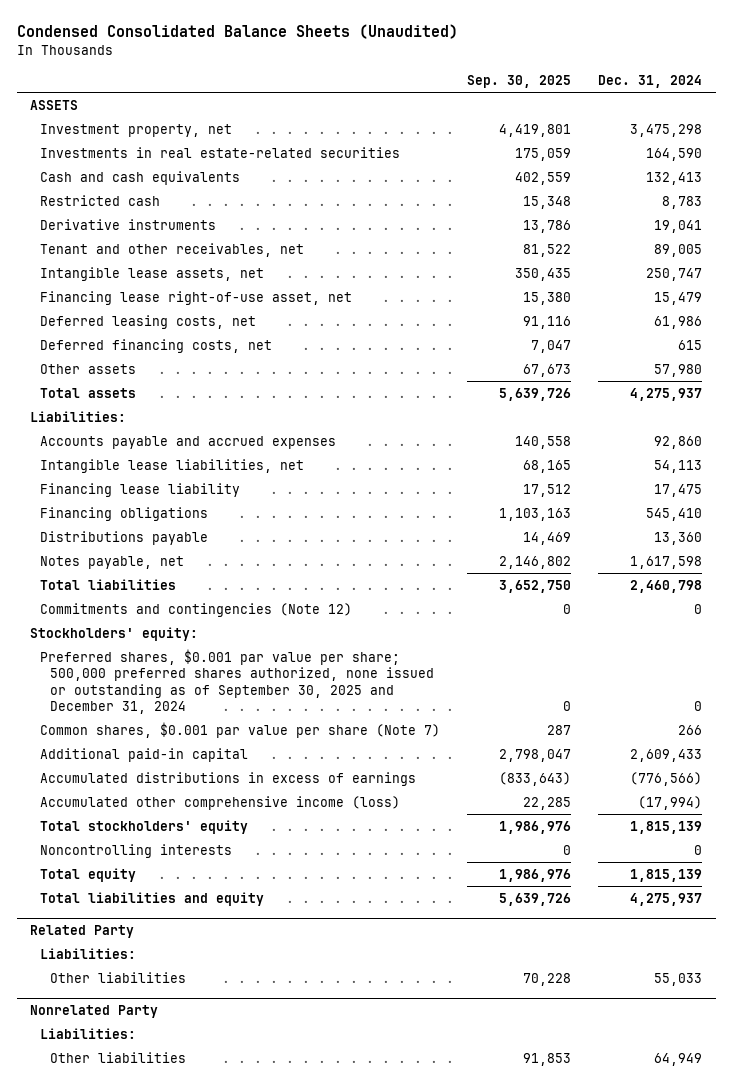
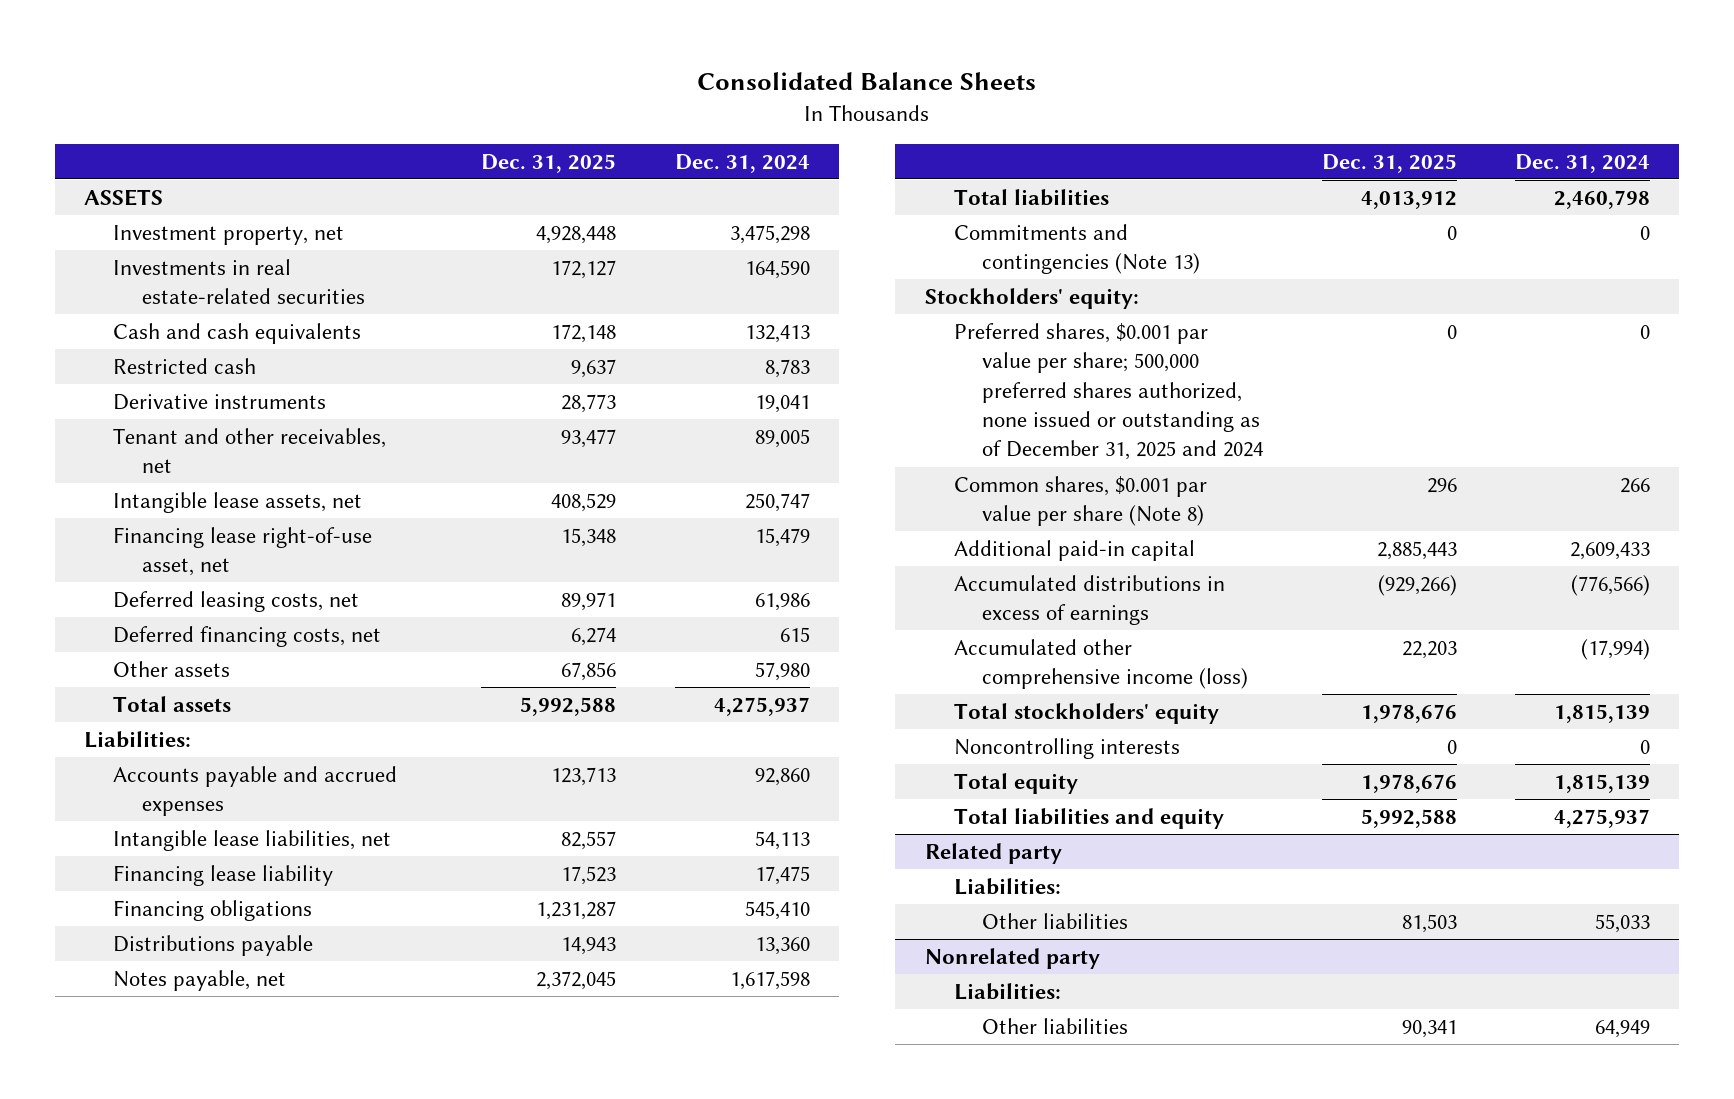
- Condensed Consolidated Balance Sheets (Unaudited)
+ Consolidated Balance Sheets
- | Sep. 30, 2025 | Dec. 31, 2024
+ | Dec. 31, 2025 | Dec. 31, 2024
- Commitments and contingencies (Note 12) | 0 | 0
+ Commitments and contingencies (Note 13) | 0 | 0
- Preferred shares, $0.001 par value per share; 500,000 preferred shares authorized, none issued or outstanding as of September 30, 2025 and December 31, 2024 | 0 | 0
- Common shares, $0.001 par value per share (Note 7) | 287 | 266
+ Preferred shares, $0.001 par value per share; 500,000 preferred shares authorized, none issued or outstanding as of December 31, 2025 and 2024 | 0 | 0
+ Common shares, $0.001 par value per share (Note 8) | 296 | 266
- Related Party
+ Related party
- Nonrelated Party
+ Nonrelated party

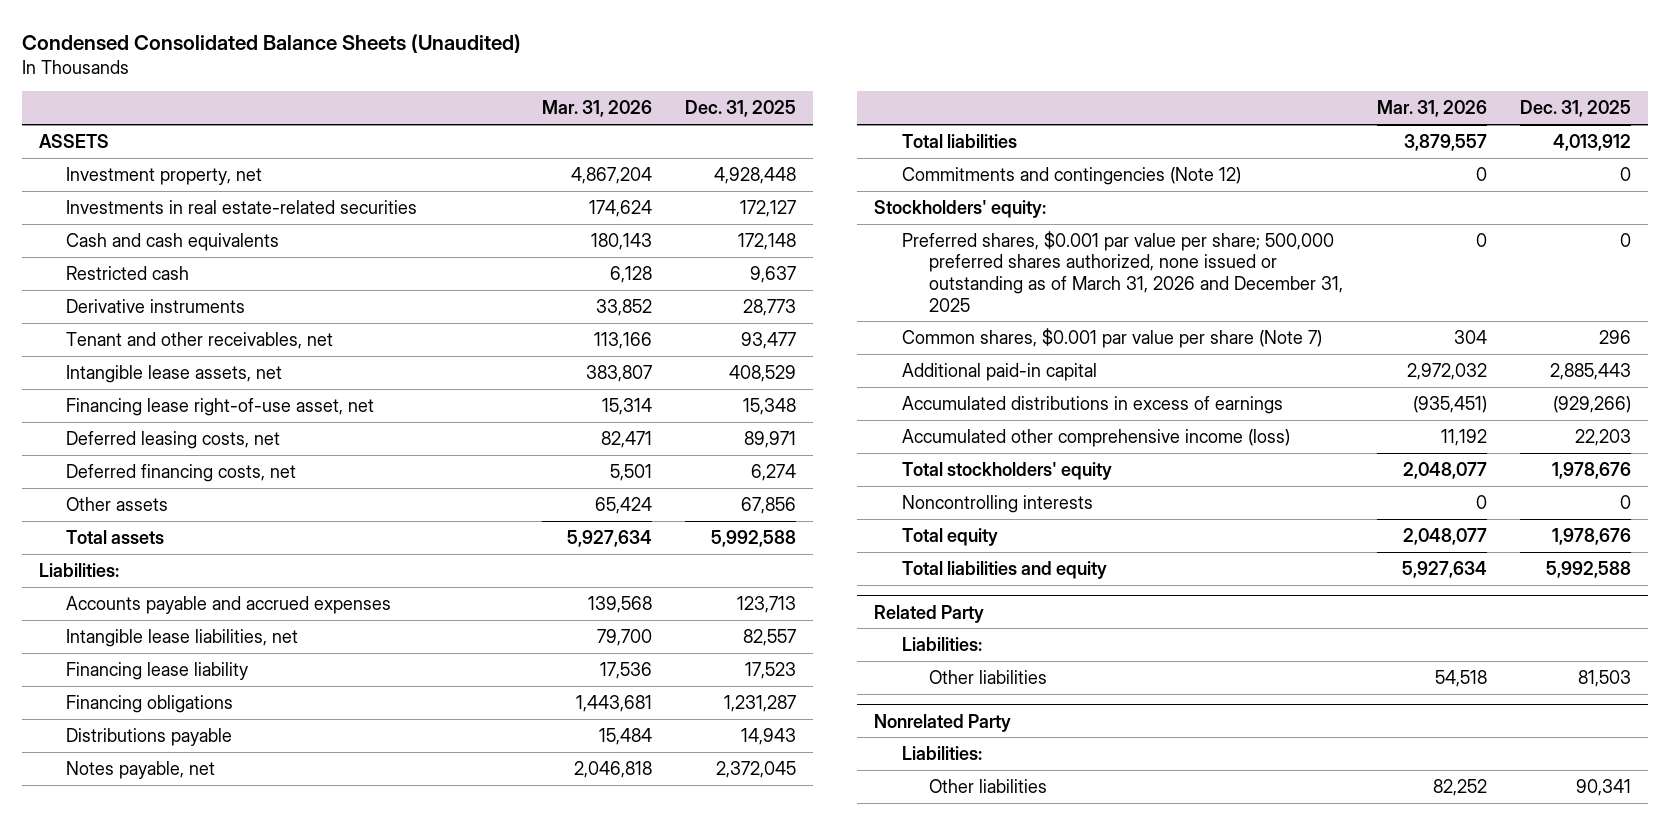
- Consolidated Balance Sheets
+ Condensed Consolidated Balance Sheets (Unaudited)
- | Dec. 31, 2025 | Dec. 31, 2024
+ | Mar. 31, 2026 | Dec. 31, 2025
- Commitments and contingencies (Note 13) | 0 | 0
+ Commitments and contingencies (Note 12) | 0 | 0
- Preferred shares, $0.001 par value per share; 500,000 preferred shares authorized, none issued or outstanding as of December 31, 2025 and 2024 | 0 | 0
- Common shares, $0.001 par value per share (Note 8) | 296 | 266
+ Preferred shares, $0.001 par value per share; 500,000 preferred shares authorized, none issued or outstanding as of March 31, 2026 and December 31, 2025 | 0 | 0
+ Common shares, $0.001 par value per share (Note 7) | 304 | 296
- Related party
+ Related Party
- Nonrelated party
+ Nonrelated Party

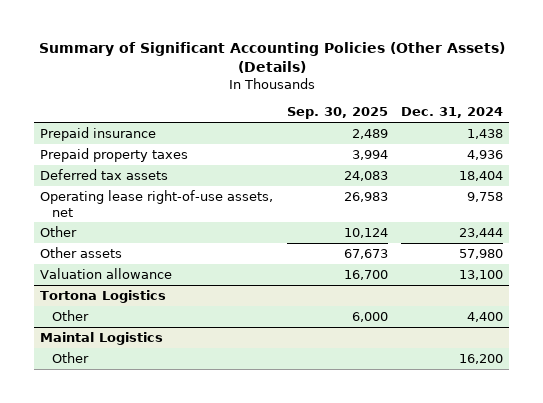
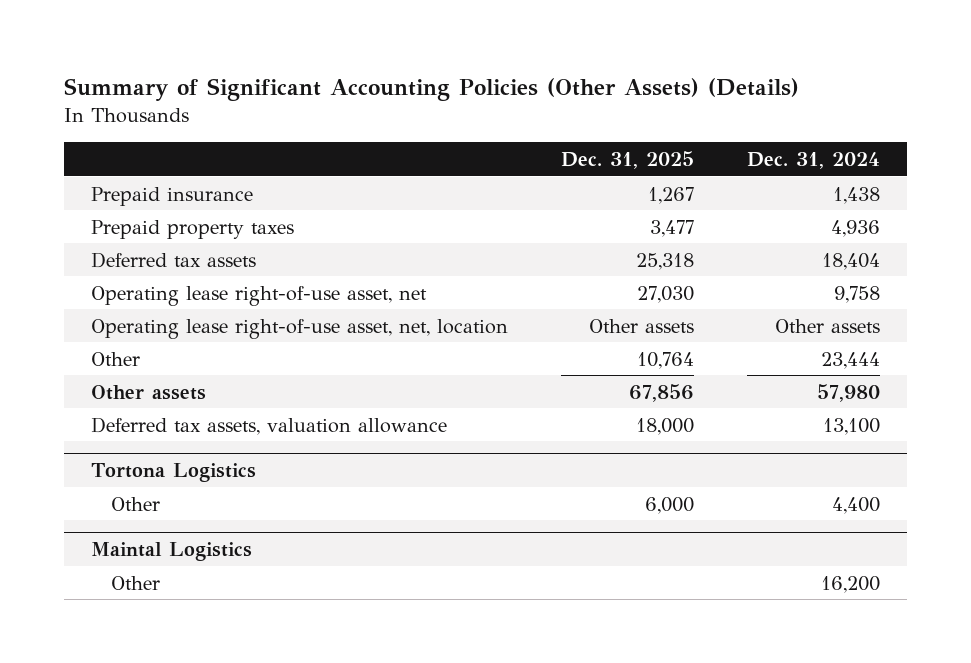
- | Sep. 30, 2025 | Dec. 31, 2024
+ | Dec. 31, 2025 | Dec. 31, 2024
- Operating lease right-of-use assets, net | 26,983 | 9,758
+ Operating lease right-of-use asset, net | 27,030 | 9,758
+ Operating lease right-of-use asset, net, location | Other assets | Other assets
- Valuation allowance | 16,700 | 13,100
+ Deferred tax assets, valuation allowance | 18,000 | 13,100

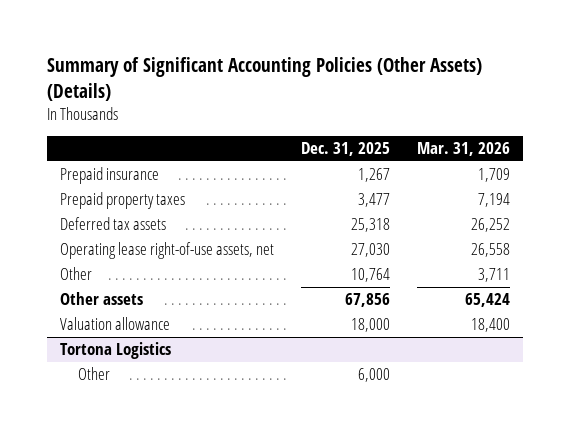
- | Dec. 31, 2025 | Dec. 31, 2024
+ | Dec. 31, 2025 | Mar. 31, 2026
- Operating lease right-of-use asset, net | 27,030 | 9,758
- Operating lease right-of-use asset, net, location | Other assets | Other assets
+ Operating lease right-of-use assets, net | 27,030 | 26,558
- Deferred tax assets, valuation allowance | 18,000 | 13,100
+ Valuation allowance | 18,000 | 18,400
- Maintal Logistics
- Other | | 16,200

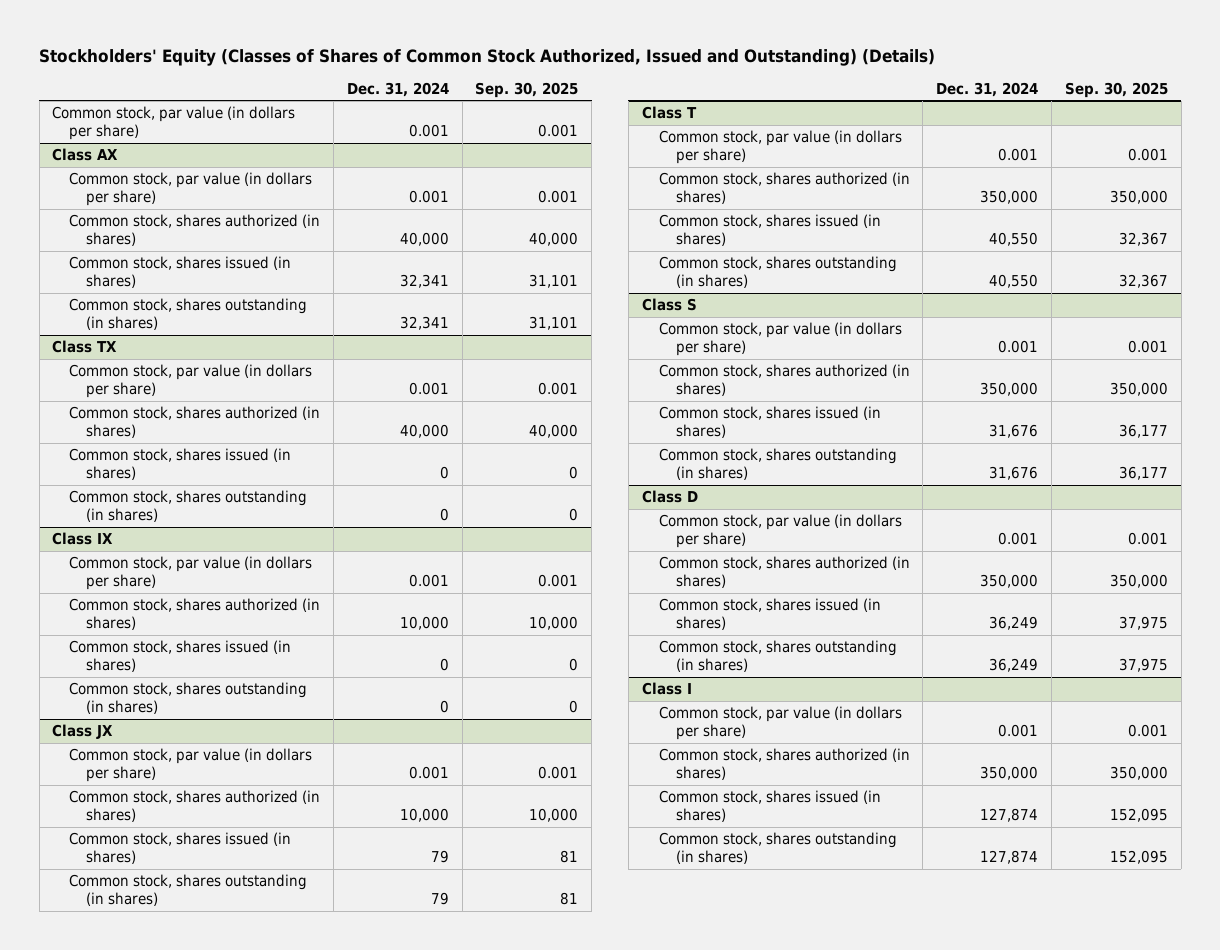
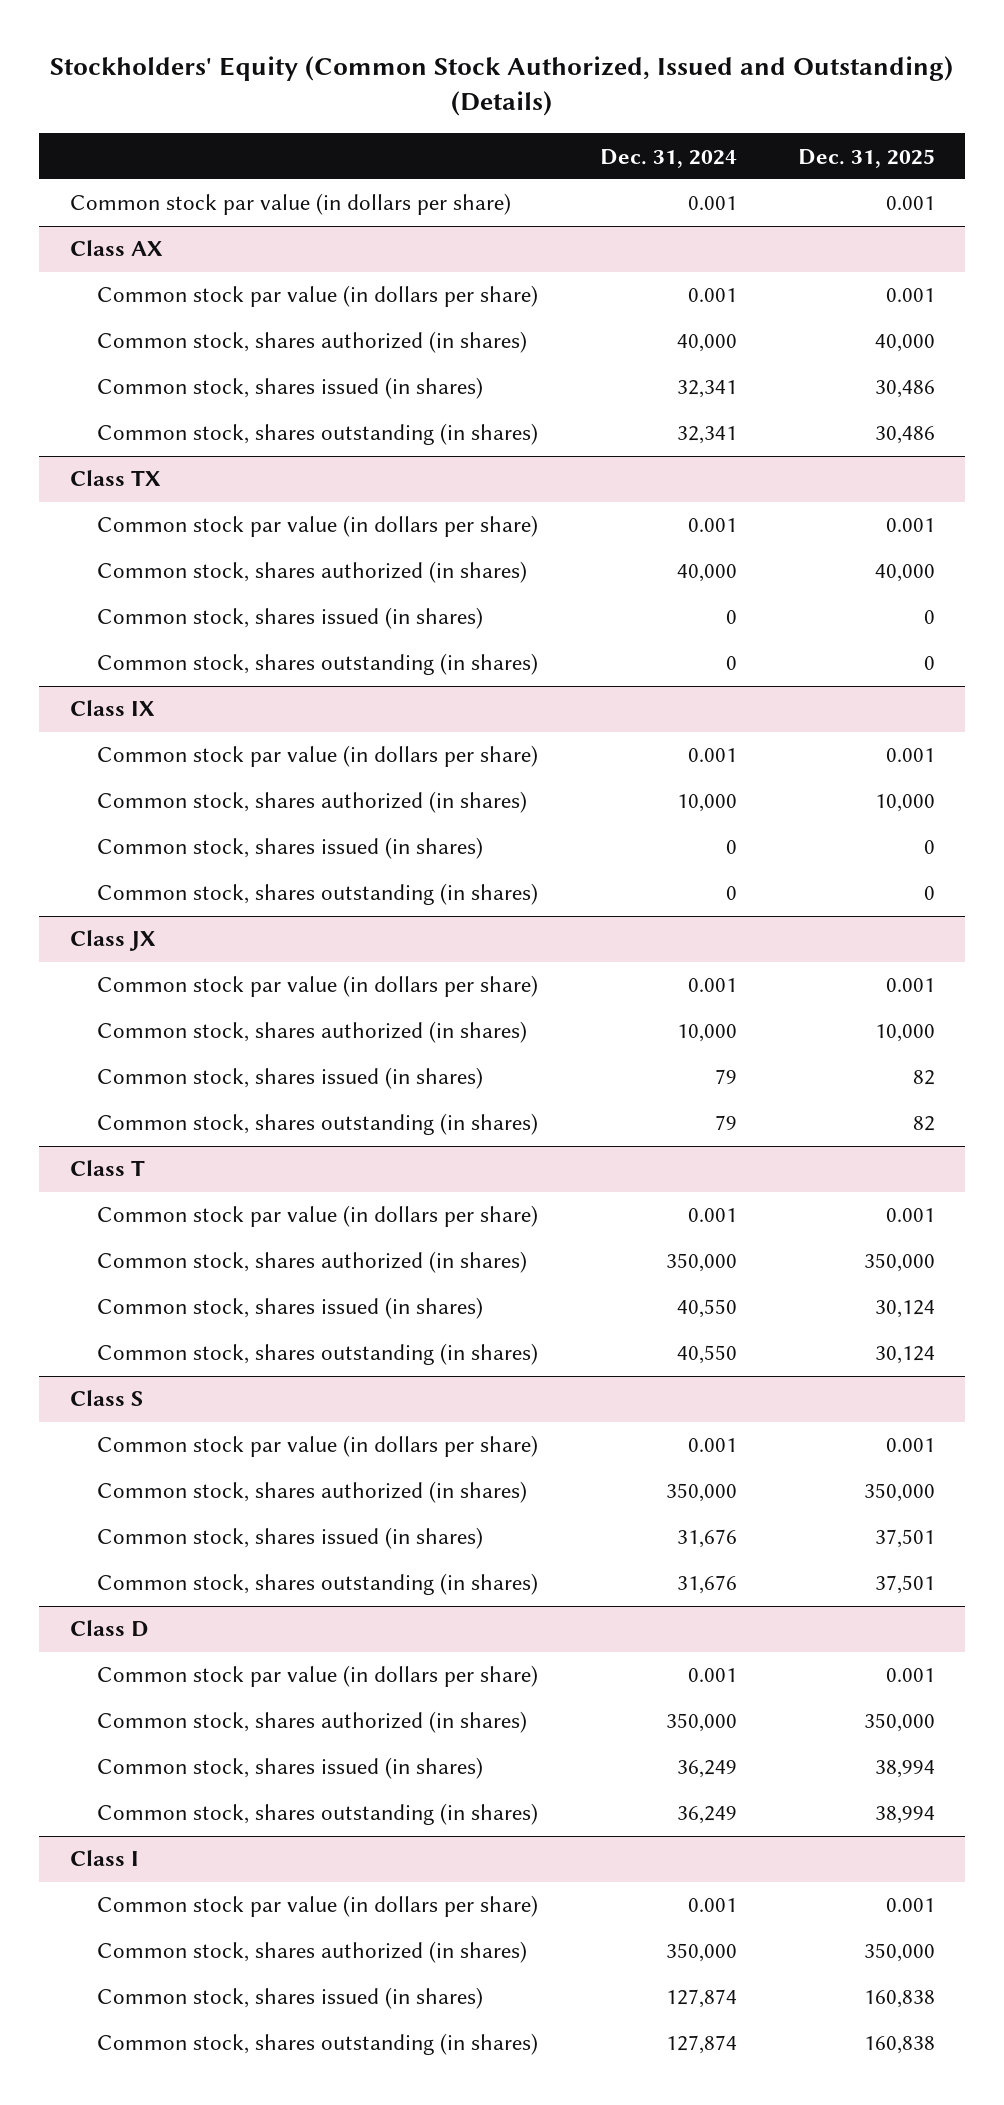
- Stockholders' Equity (Classes of Shares of Common Stock Authorized, Issued and Outstanding) (Details)
+ Stockholders' Equity (Common Stock Authorized, Issued and Outstanding) (Details)
- | Dec. 31, 2024 | Sep. 30, 2025
+ | Dec. 31, 2024 | Dec. 31, 2025
- Common stock, par value (in dollars per share) | 0.001 | 0.001
+ Common stock par value (in dollars per share) | 0.001 | 0.001
@ Class AX
- Common stock, par value (in dollars per share) | 0.001 | 0.001
+ Common stock par value (in dollars per share) | 0.001 | 0.001
@ Class TX
- Common stock, par value (in dollars per share) | 0.001 | 0.001
+ Common stock par value (in dollars per share) | 0.001 | 0.001
@ Class IX
- Common stock, par value (in dollars per share) | 0.001 | 0.001
+ Common stock par value (in dollars per share) | 0.001 | 0.001
@ Class JX
- Common stock, par value (in dollars per share) | 0.001 | 0.001
+ Common stock par value (in dollars per share) | 0.001 | 0.001
@ Class T
- Common stock, par value (in dollars per share) | 0.001 | 0.001
+ Common stock par value (in dollars per share) | 0.001 | 0.001
@ Class S
- Common stock, par value (in dollars per share) | 0.001 | 0.001
+ Common stock par value (in dollars per share) | 0.001 | 0.001
@ Class D
- Common stock, par value (in dollars per share) | 0.001 | 0.001
+ Common stock par value (in dollars per share) | 0.001 | 0.001
@ Class I
- Common stock, par value (in dollars per share) | 0.001 | 0.001
+ Common stock par value (in dollars per share) | 0.001 | 0.001

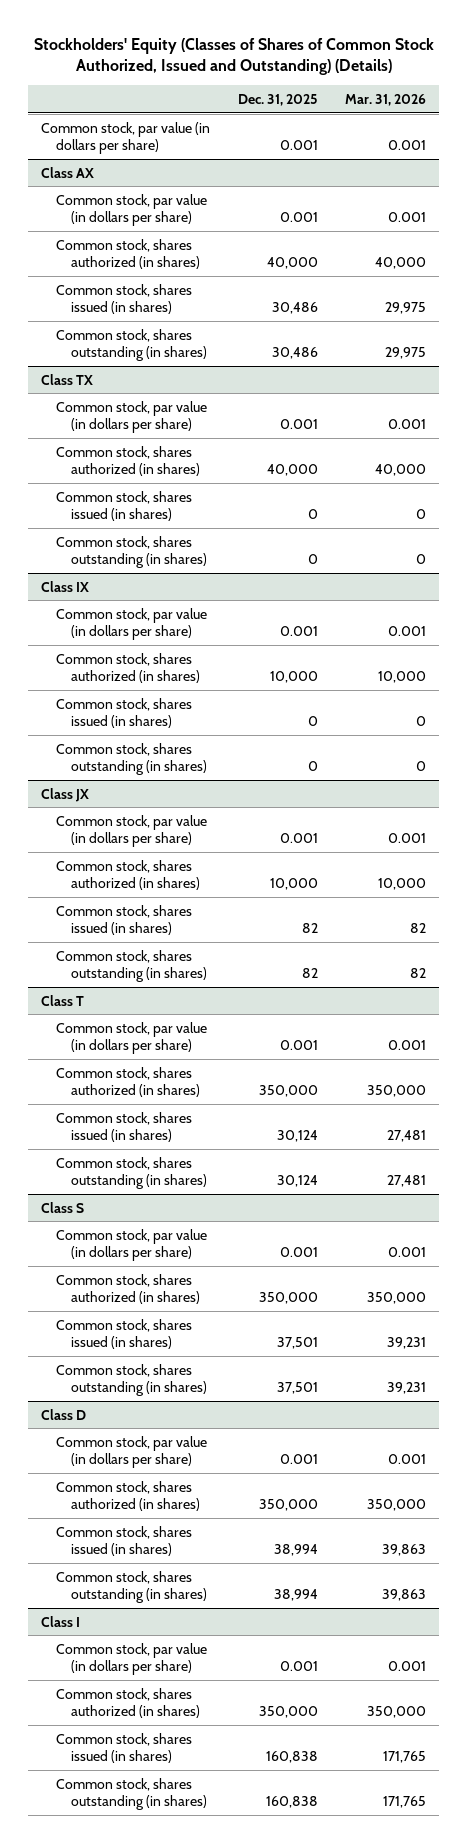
- Stockholders' Equity (Common Stock Authorized, Issued and Outstanding) (Details)
+ Stockholders' Equity (Classes of Shares of Common Stock Authorized, Issued and Outstanding) (Details)
- | Dec. 31, 2024 | Dec. 31, 2025
+ | Dec. 31, 2025 | Mar. 31, 2026
- Common stock par value (in dollars per share) | 0.001 | 0.001
+ Common stock, par value (in dollars per share) | 0.001 | 0.001
@ Class AX
- Common stock par value (in dollars per share) | 0.001 | 0.001
+ Common stock, par value (in dollars per share) | 0.001 | 0.001
@ Class TX
- Common stock par value (in dollars per share) | 0.001 | 0.001
+ Common stock, par value (in dollars per share) | 0.001 | 0.001
@ Class IX
- Common stock par value (in dollars per share) | 0.001 | 0.001
+ Common stock, par value (in dollars per share) | 0.001 | 0.001
@ Class JX
- Common stock par value (in dollars per share) | 0.001 | 0.001
+ Common stock, par value (in dollars per share) | 0.001 | 0.001
@ Class T
- Common stock par value (in dollars per share) | 0.001 | 0.001
+ Common stock, par value (in dollars per share) | 0.001 | 0.001
@ Class S
- Common stock par value (in dollars per share) | 0.001 | 0.001
+ Common stock, par value (in dollars per share) | 0.001 | 0.001
@ Class D
- Common stock par value (in dollars per share) | 0.001 | 0.001
+ Common stock, par value (in dollars per share) | 0.001 | 0.001
@ Class I
- Common stock par value (in dollars per share) | 0.001 | 0.001
+ Common stock, par value (in dollars per share) | 0.001 | 0.001

